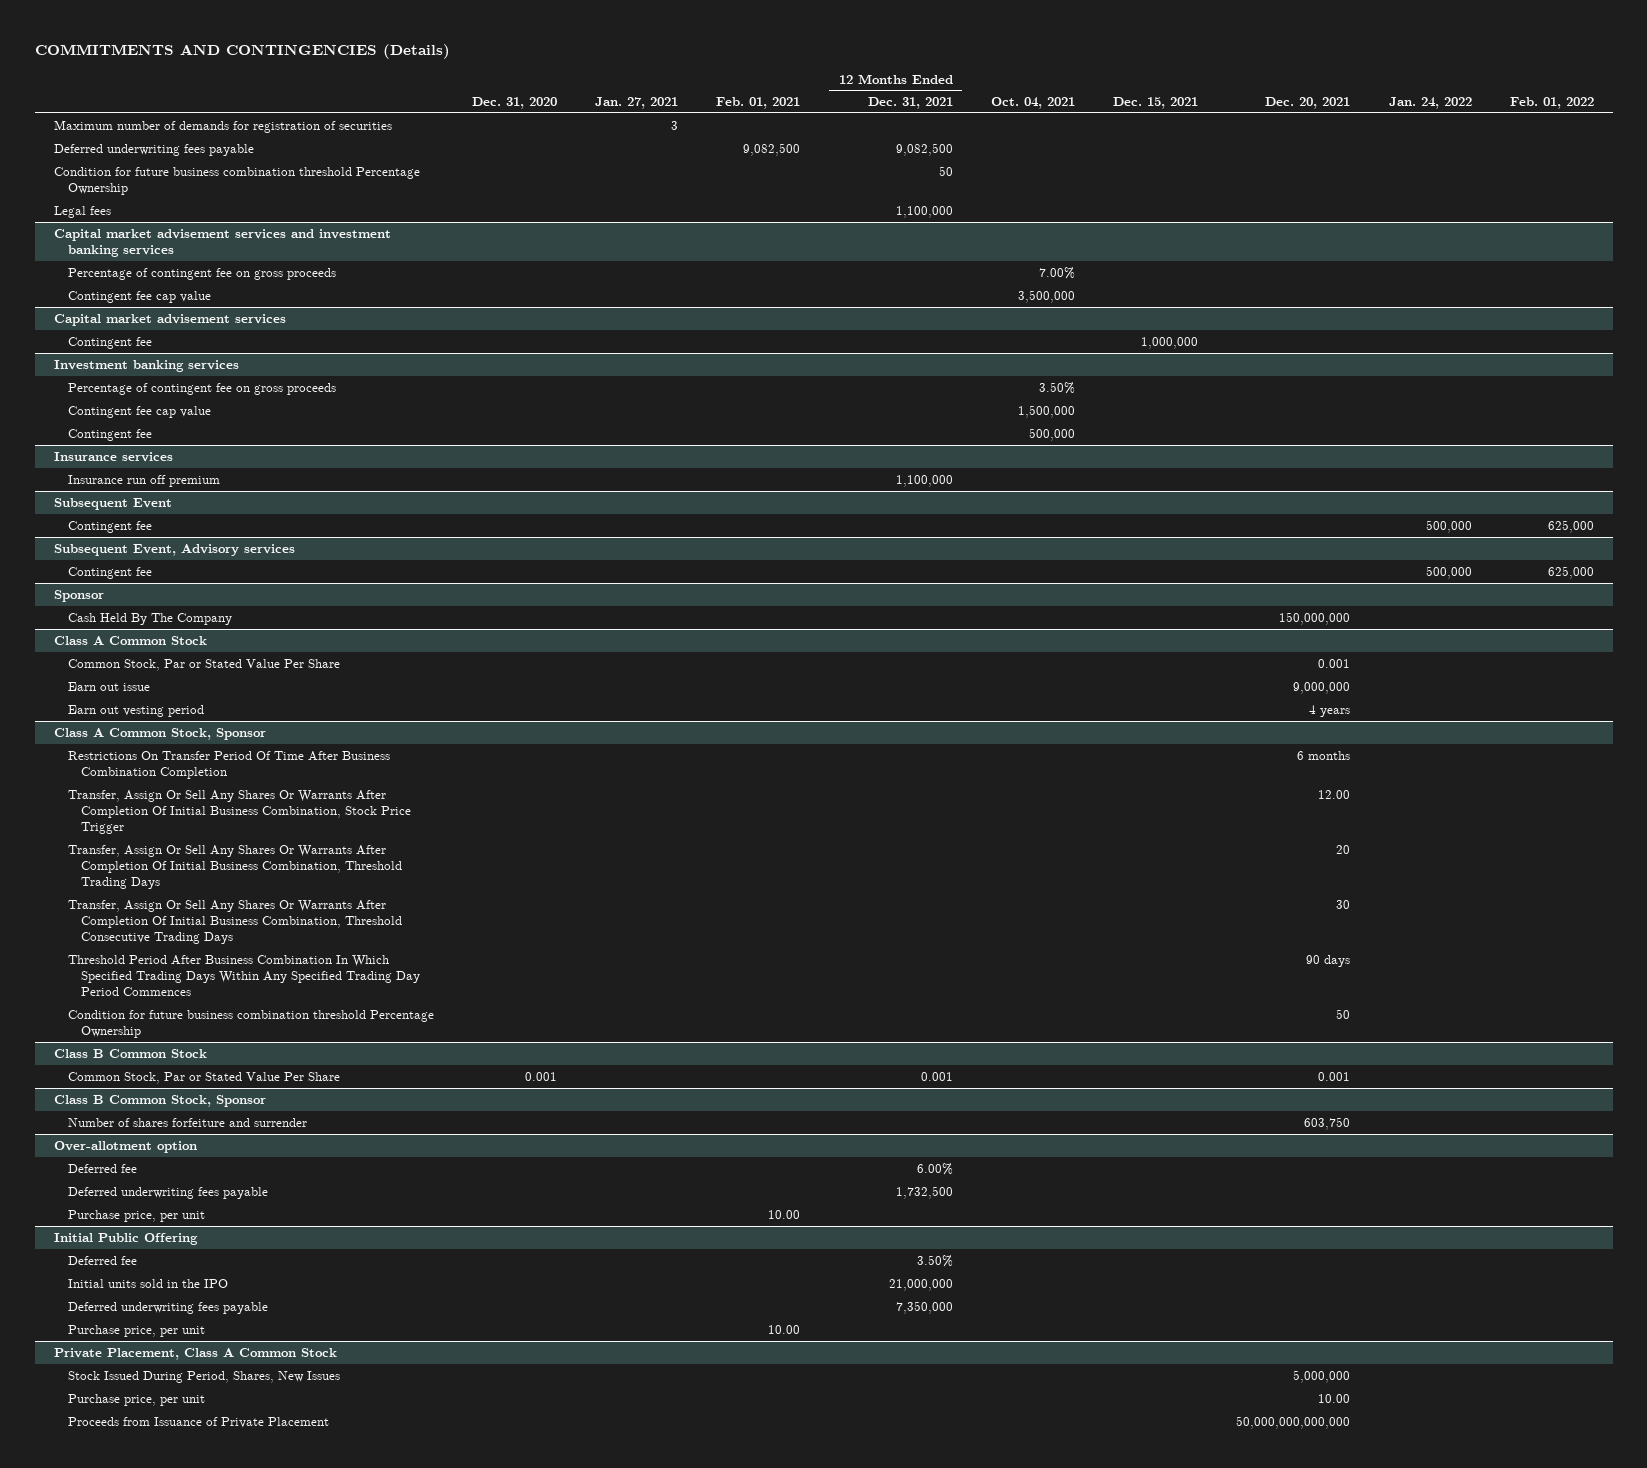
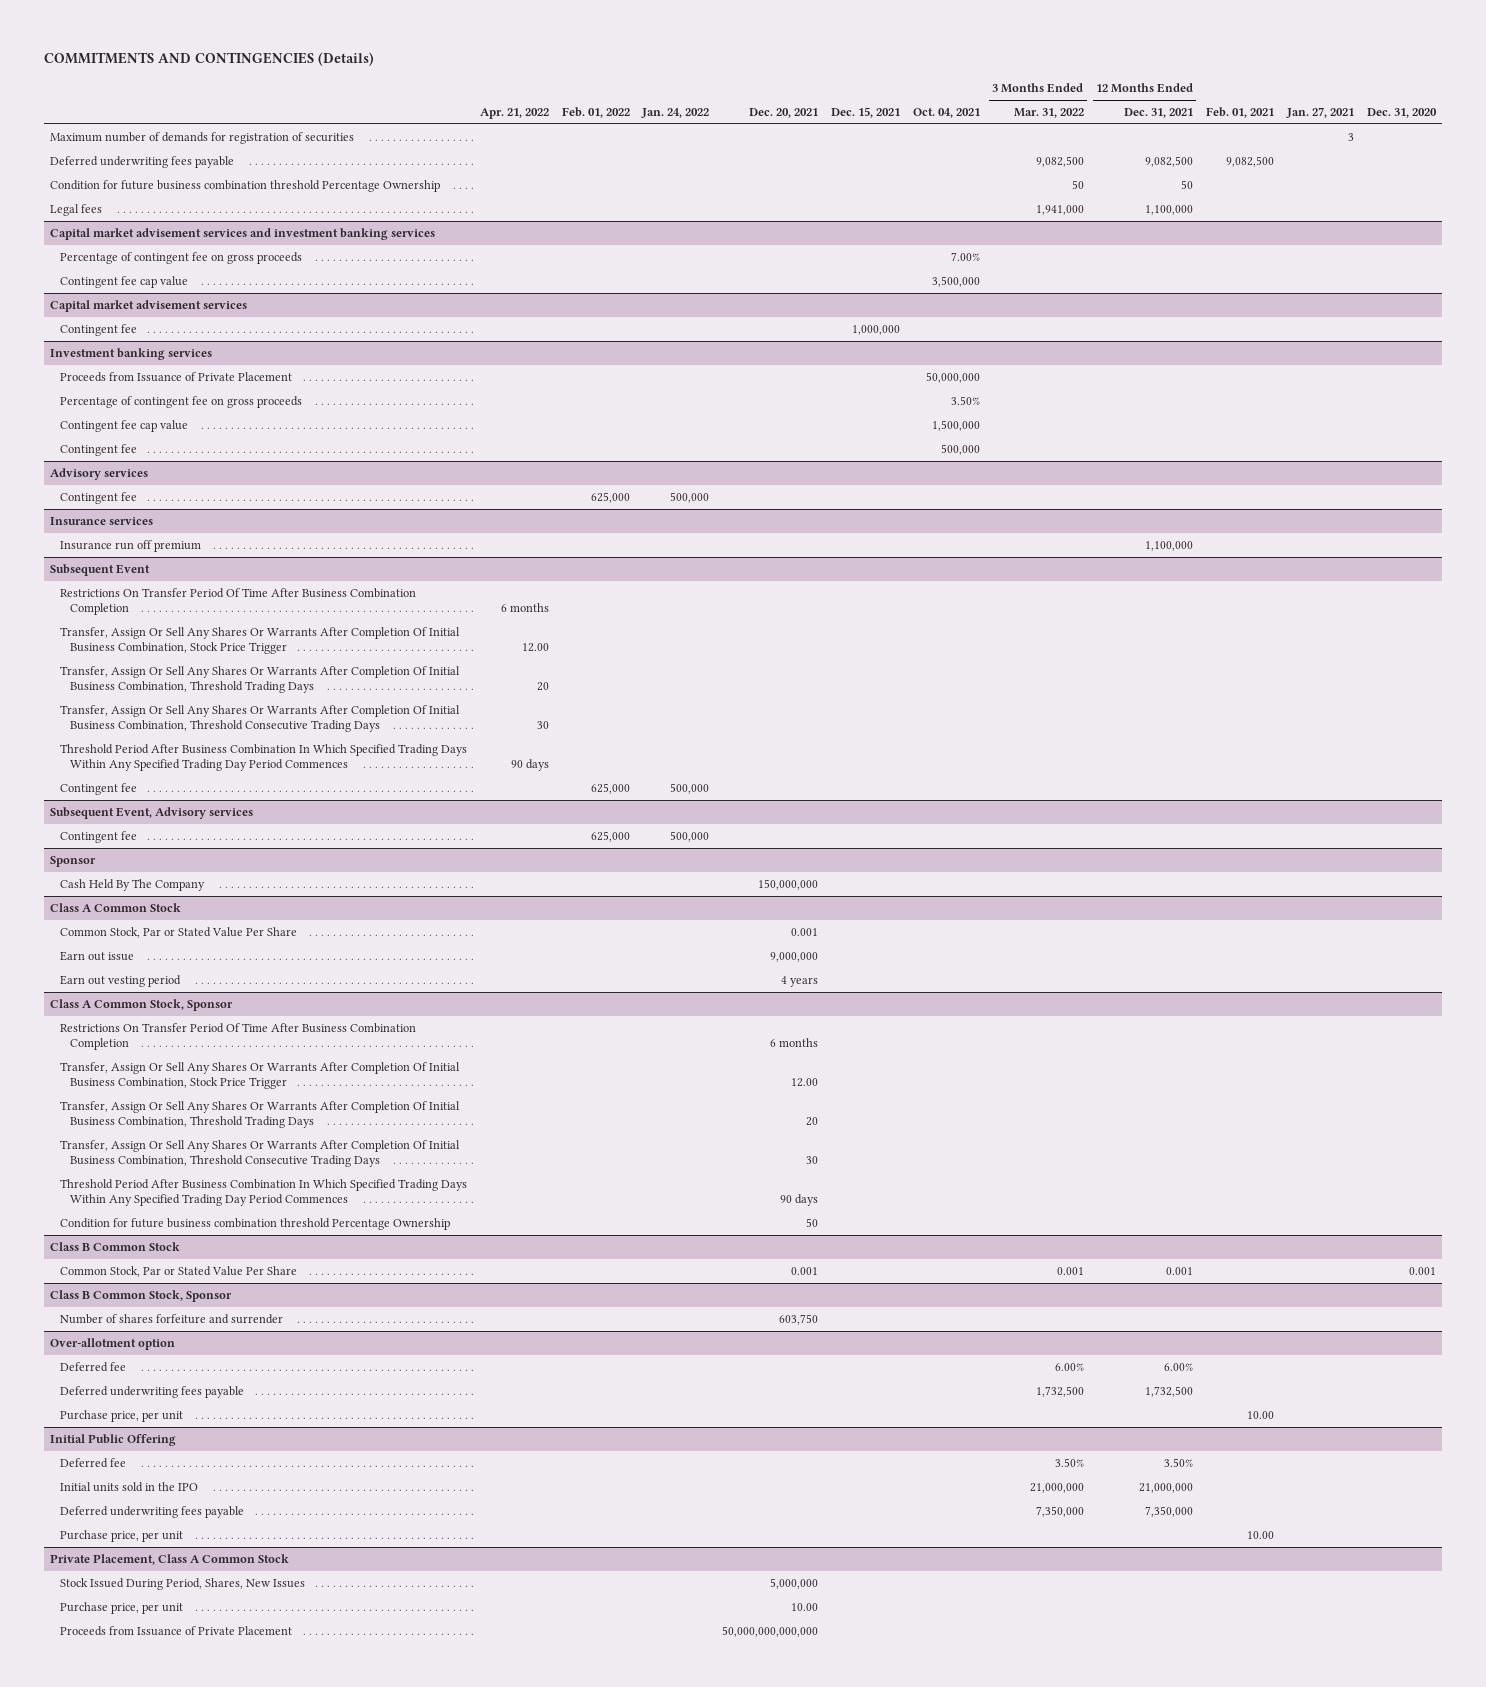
- | Dec. 31, 2020 | Jan. 27, 2021 | Feb. 01, 2021 | 12 Months Ended Dec. 31, 2021 | Oct. 04, 2021 | Dec. 15, 2021 | Dec. 20, 2021 | Jan. 24, 2022 | Feb. 01, 2022
+ | Apr. 21, 2022 | Feb. 01, 2022 | Jan. 24, 2022 | Dec. 20, 2021 | Dec. 15, 2021 | Oct. 04, 2021 | 3 Months Ended Mar. 31, 2022 | 12 Months Ended Dec. 31, 2021 | Feb. 01, 2021 | Jan. 27, 2021 | Dec. 31, 2020
@ Investment banking services
+ Proceeds from Issuance of Private Placement | | | | | | 50,000,000 | | | | |
+ Advisory services
+ Contingent fee | | 625,000 | 500,000 | | | | | | | |
@ Subsequent Event
+ Restrictions On Transfer Period Of Time After Business Combination Completion | 6 months | | | | | | | | | |
+ Transfer, Assign Or Sell Any Shares Or Warrants After Completion Of Initial Business Combination, Stock Price Trigger | 12.00 | | | | | | | | | |
+ Transfer, Assign Or Sell Any Shares Or Warrants After Completion Of Initial Business Combination, Threshold Trading Days | 20 | | | | | | | | | |
+ Transfer, Assign Or Sell Any Shares Or Warrants After Completion Of Initial Business Combination, Threshold Consecutive Trading Days | 30 | | | | | | | | | |
+ Threshold Period After Business Combination In Which Specified Trading Days Within Any Specified Trading Day Period Commences | 90 days | | | | | | | | | |

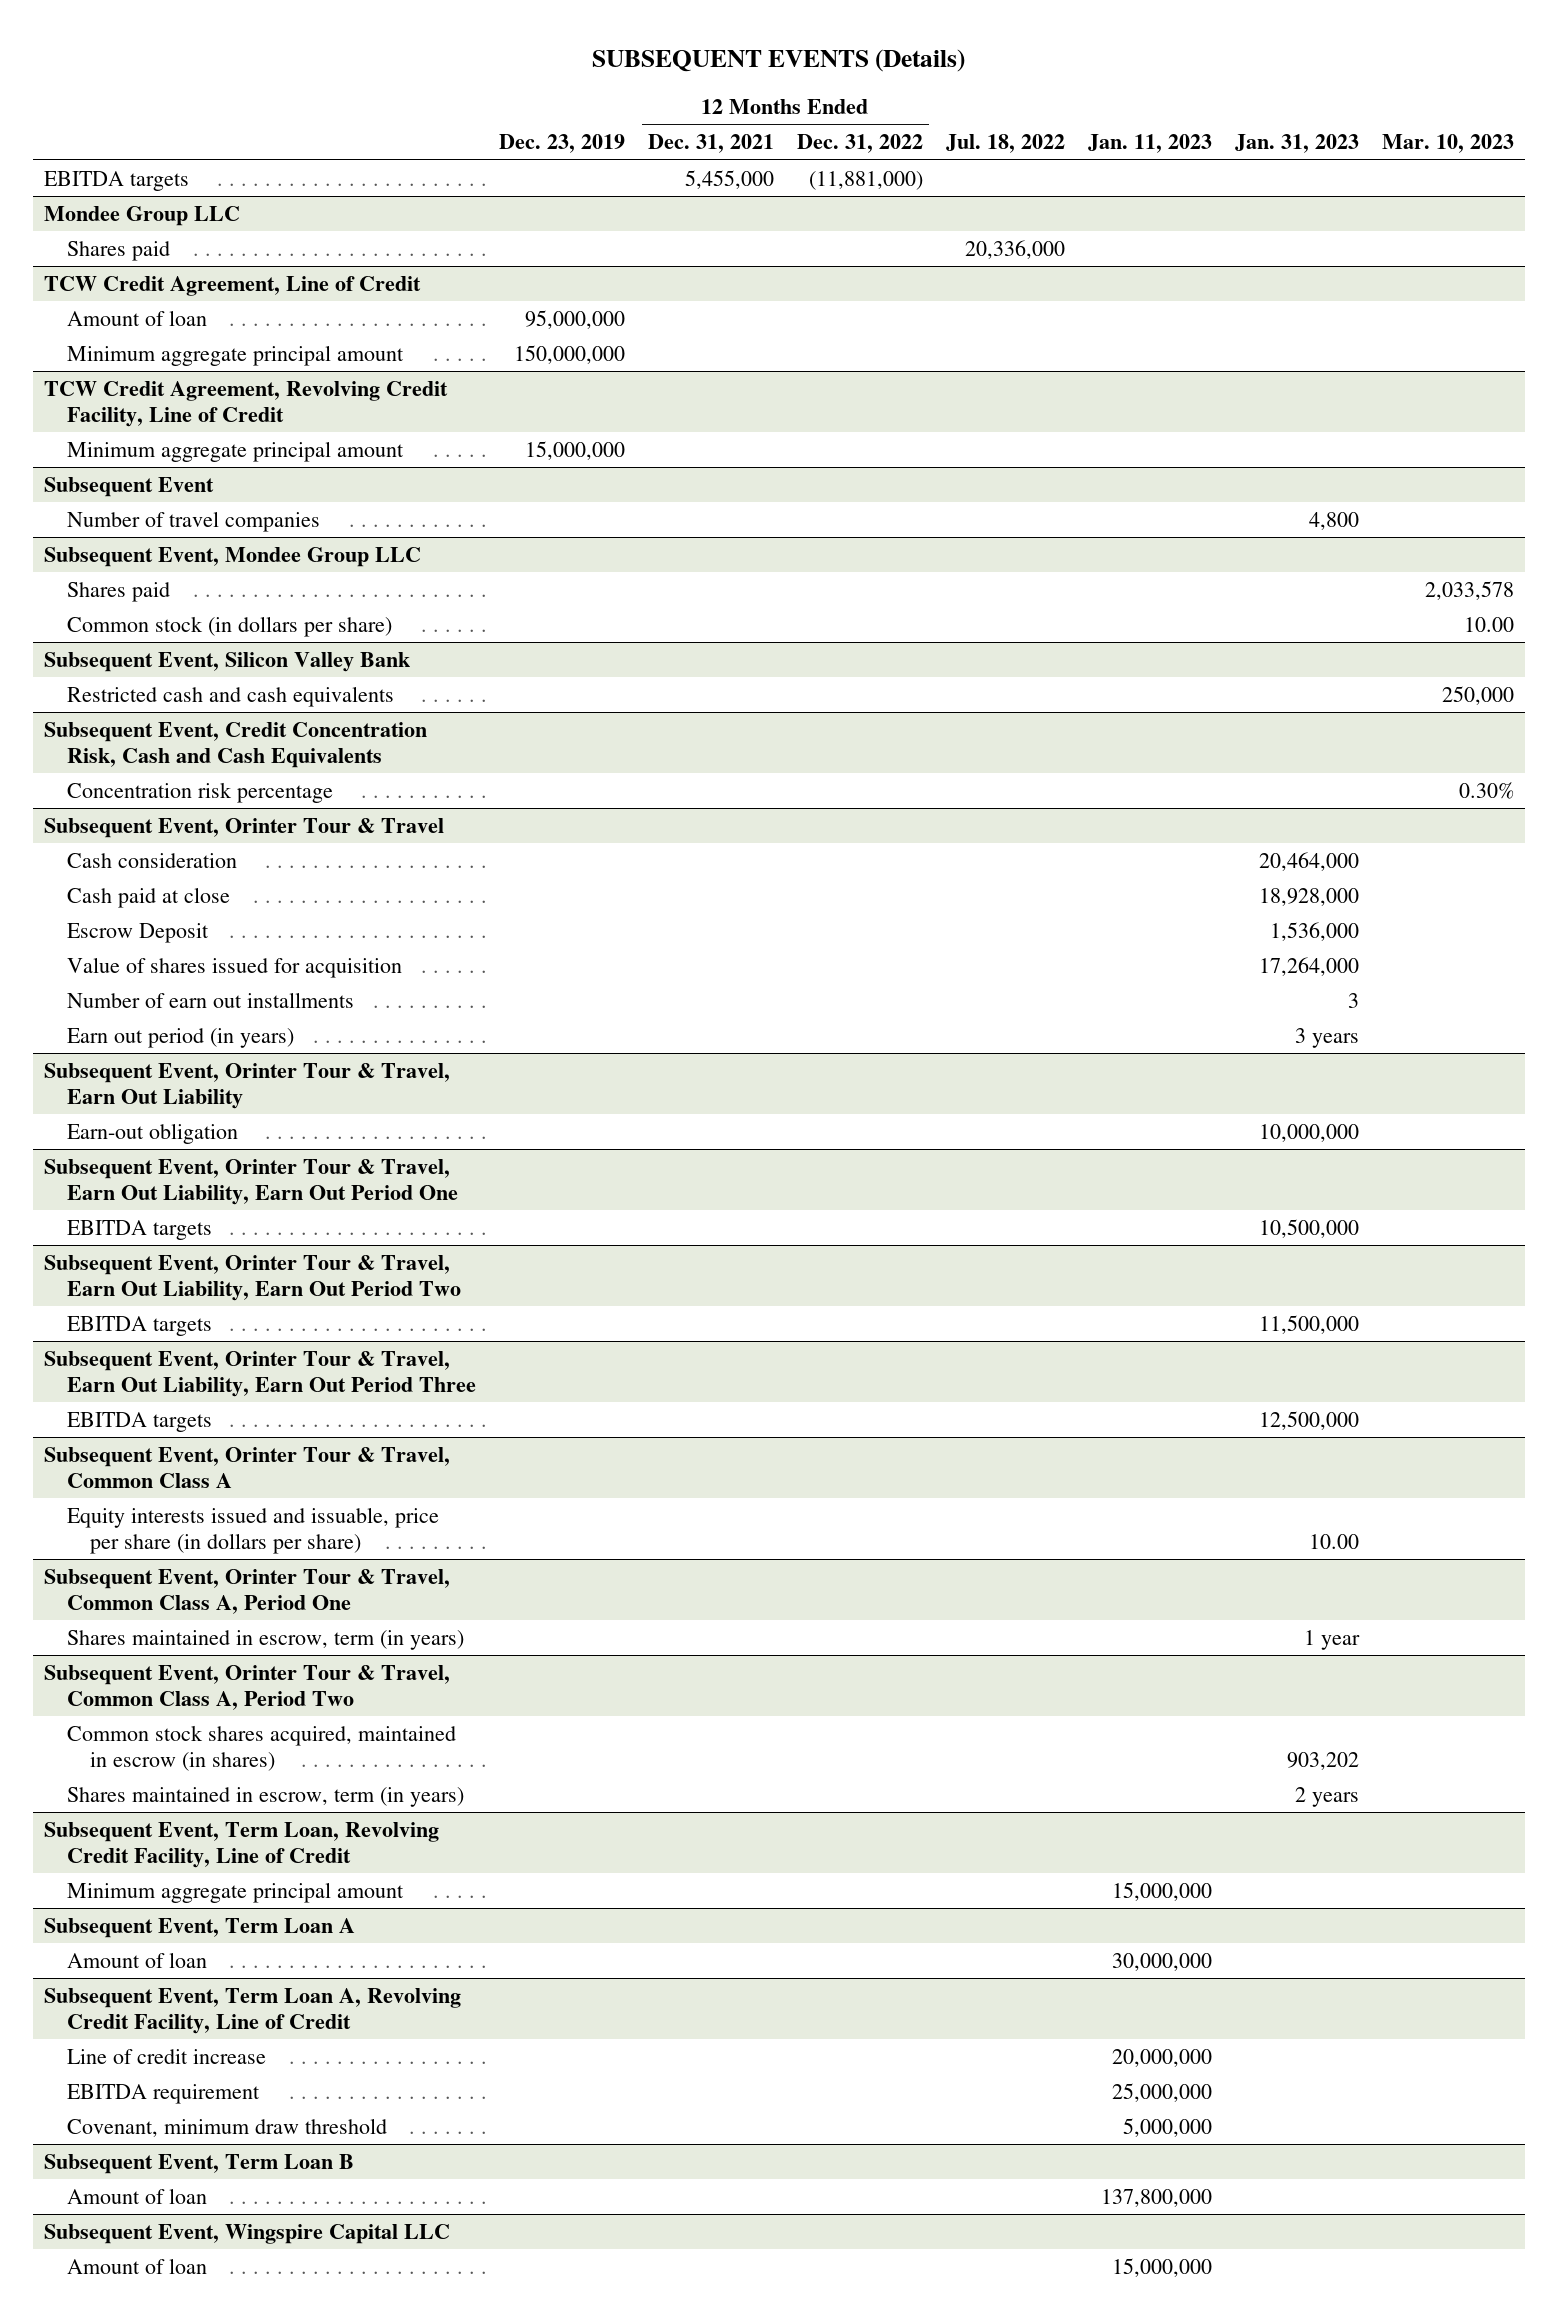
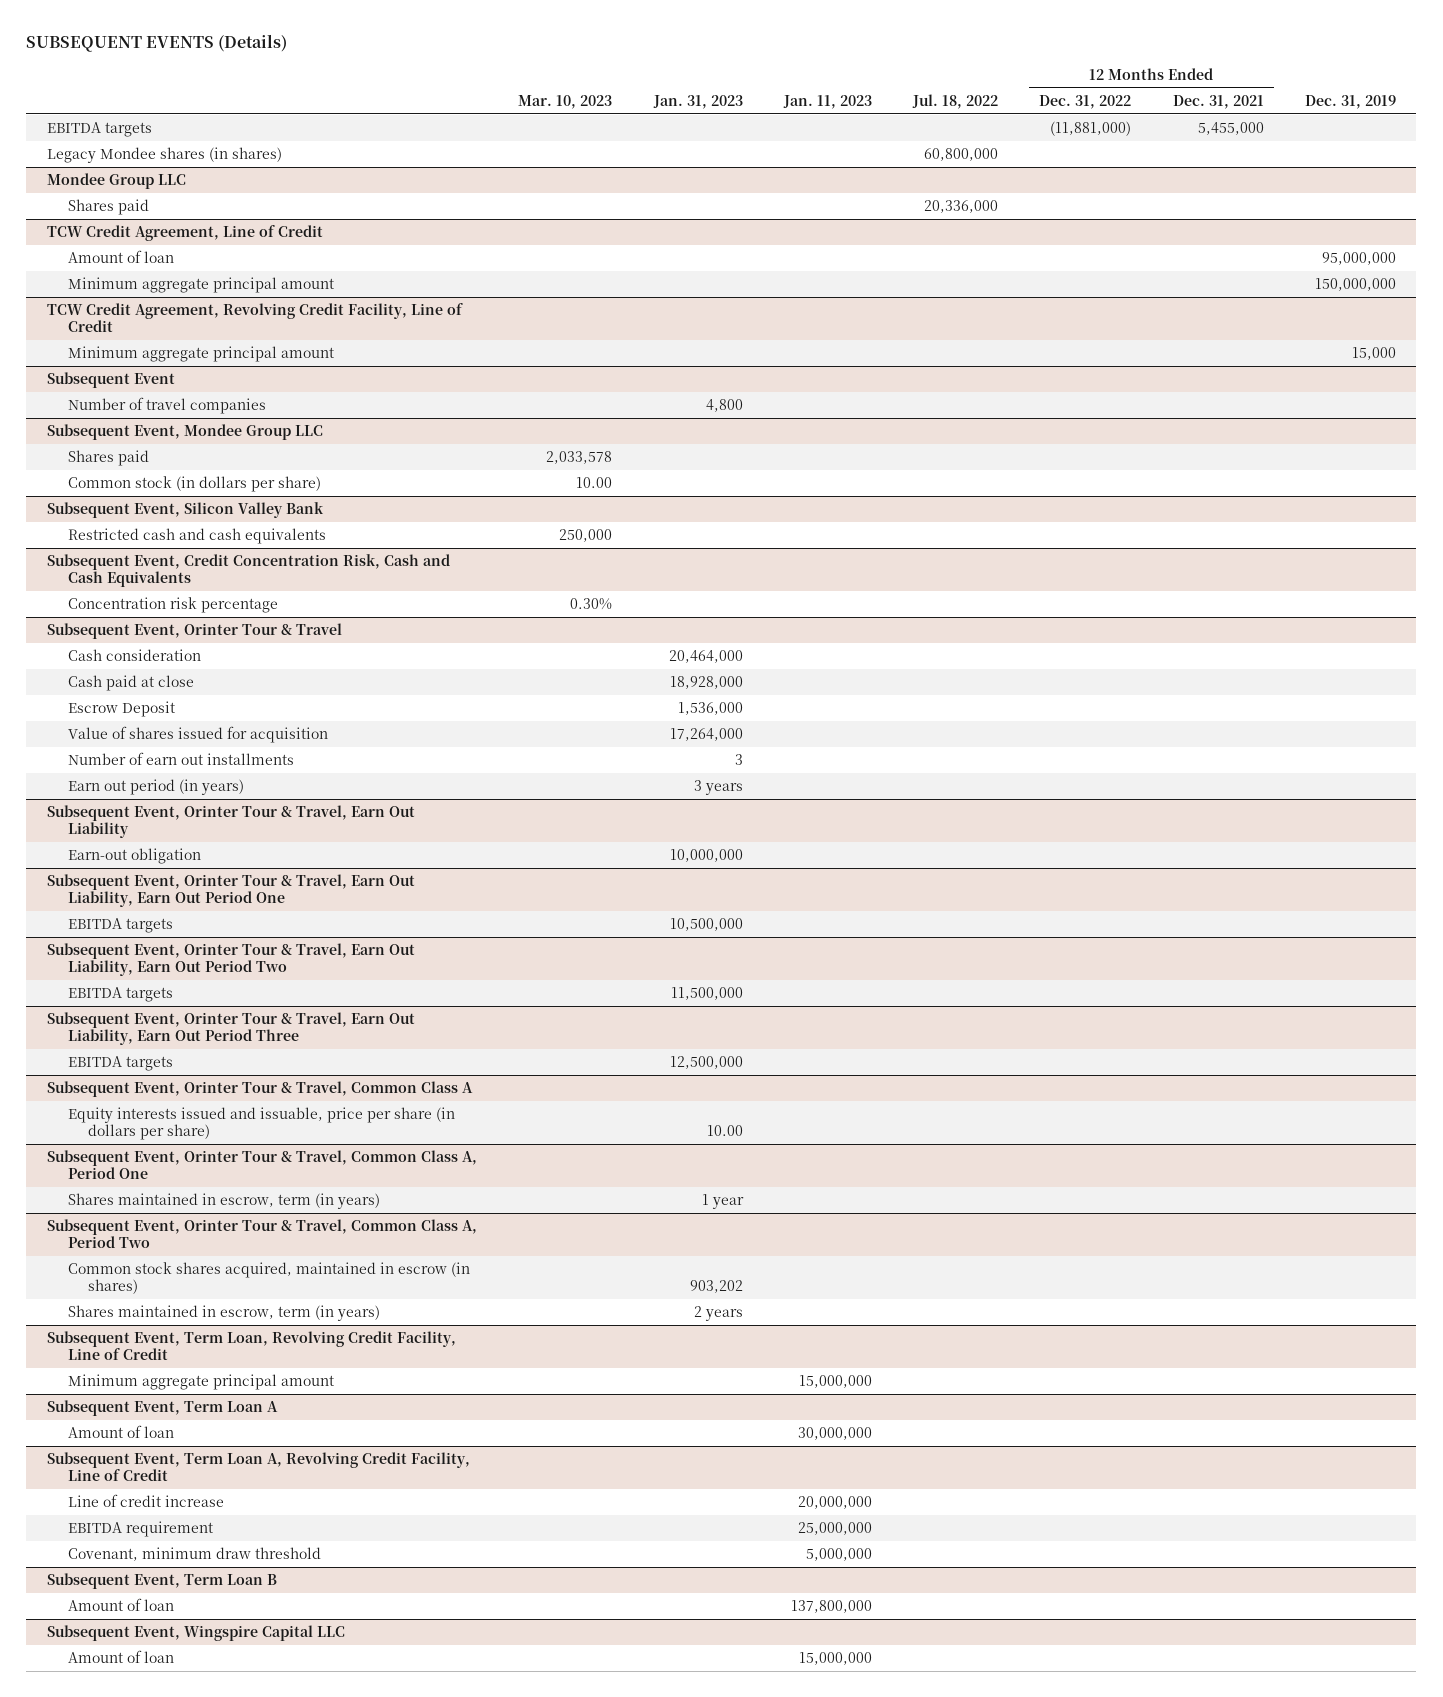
- | Dec. 23, 2019 | 12 Months Ended Dec. 31, 2021 | 12 Months Ended Dec. 31, 2022 | Jul. 18, 2022 | Jan. 11, 2023 | Jan. 31, 2023 | Mar. 10, 2023
+ | Mar. 10, 2023 | Jan. 31, 2023 | Jan. 11, 2023 | Jul. 18, 2022 | 12 Months Ended Dec. 31, 2022 | 12 Months Ended Dec. 31, 2021 | Dec. 31, 2019
+ Legacy Mondee shares (in shares) | | | | 60,800,000 | | |

